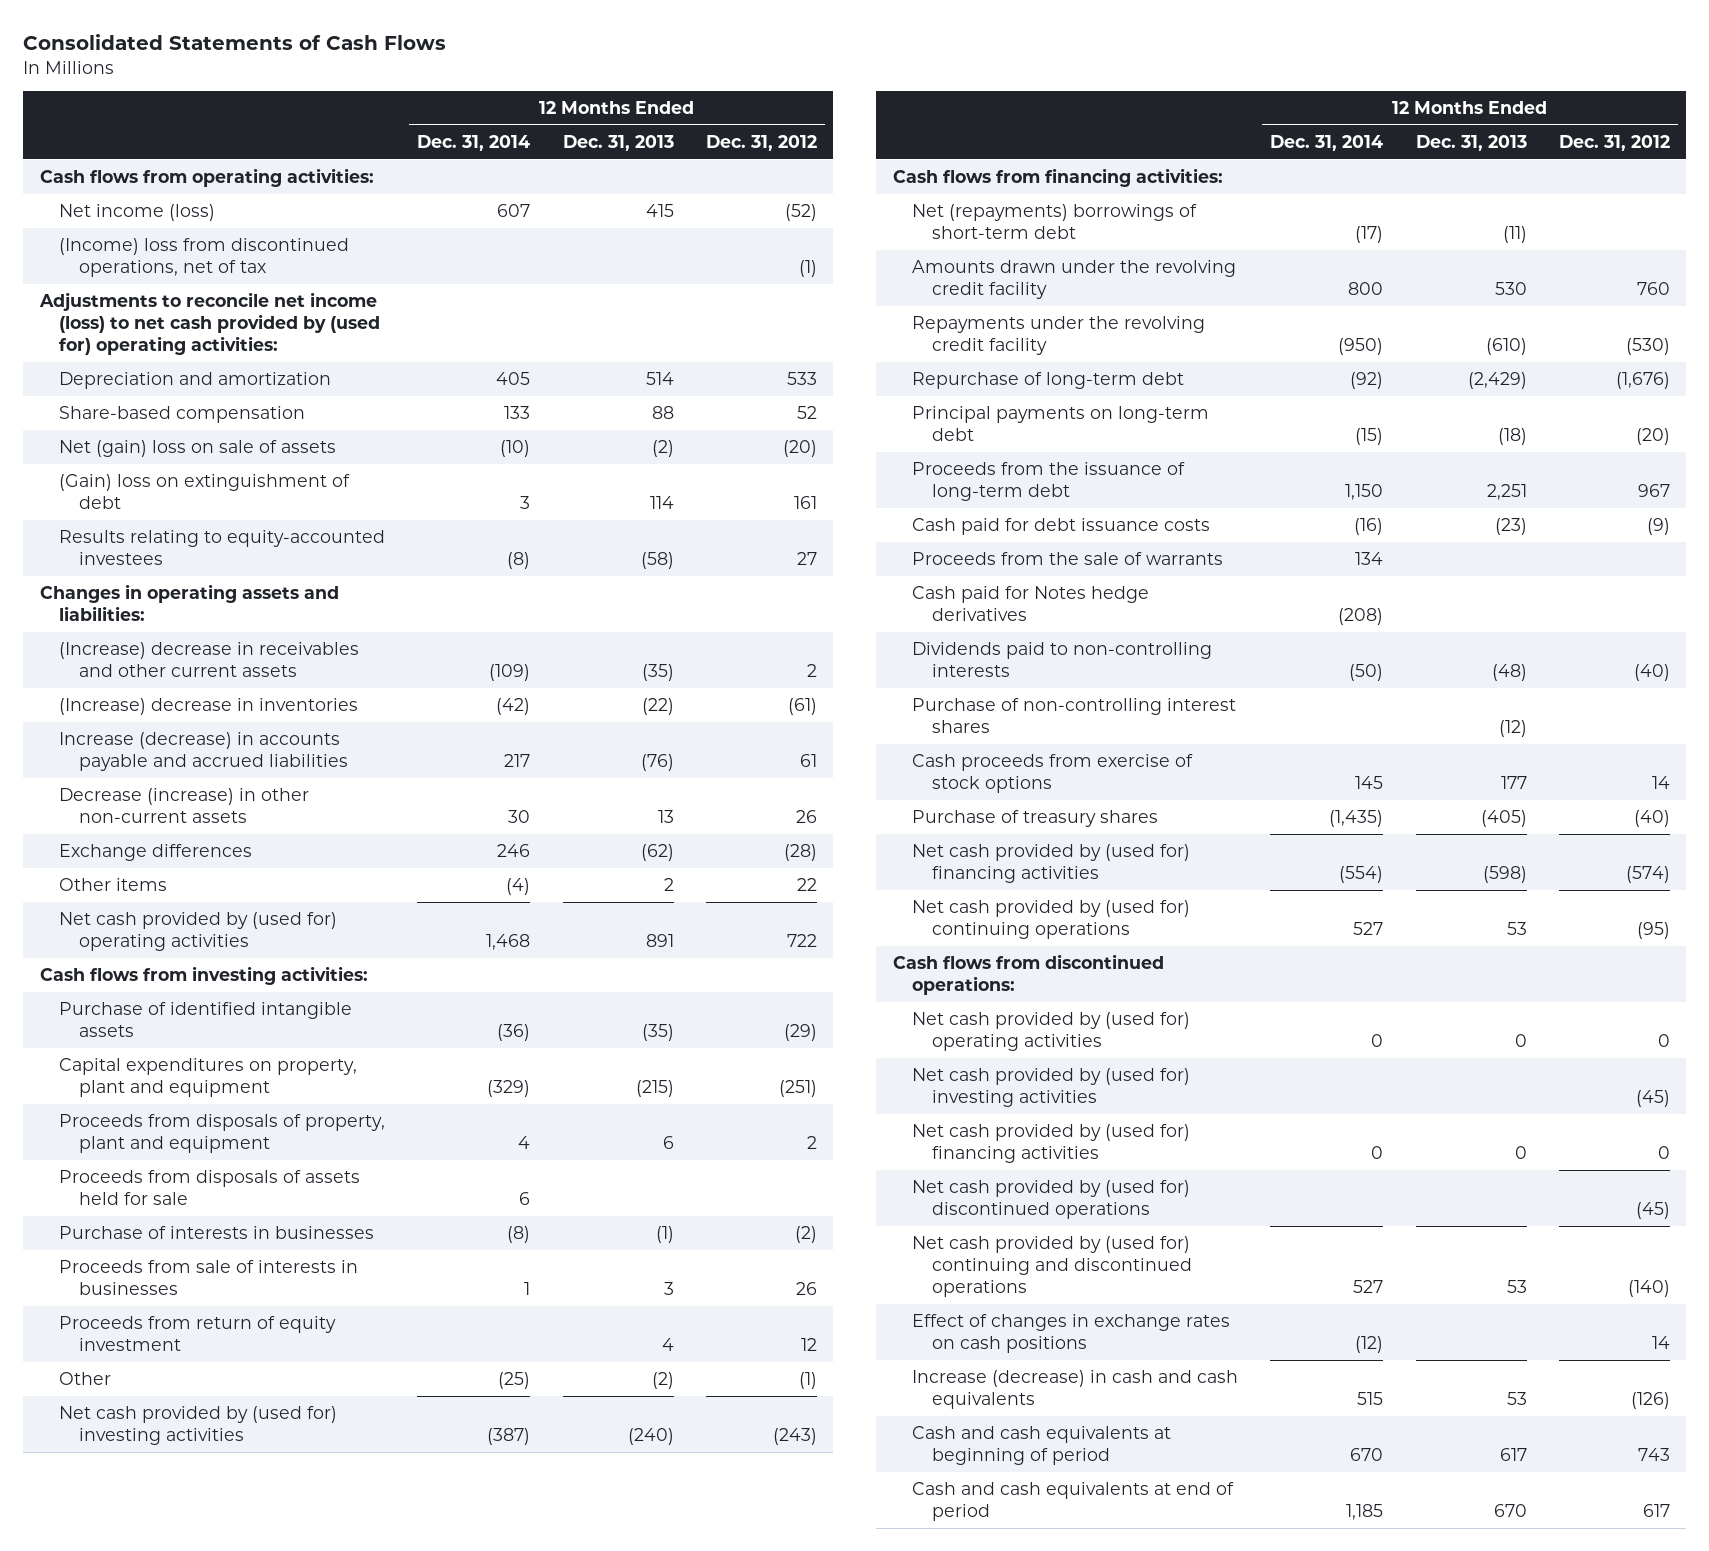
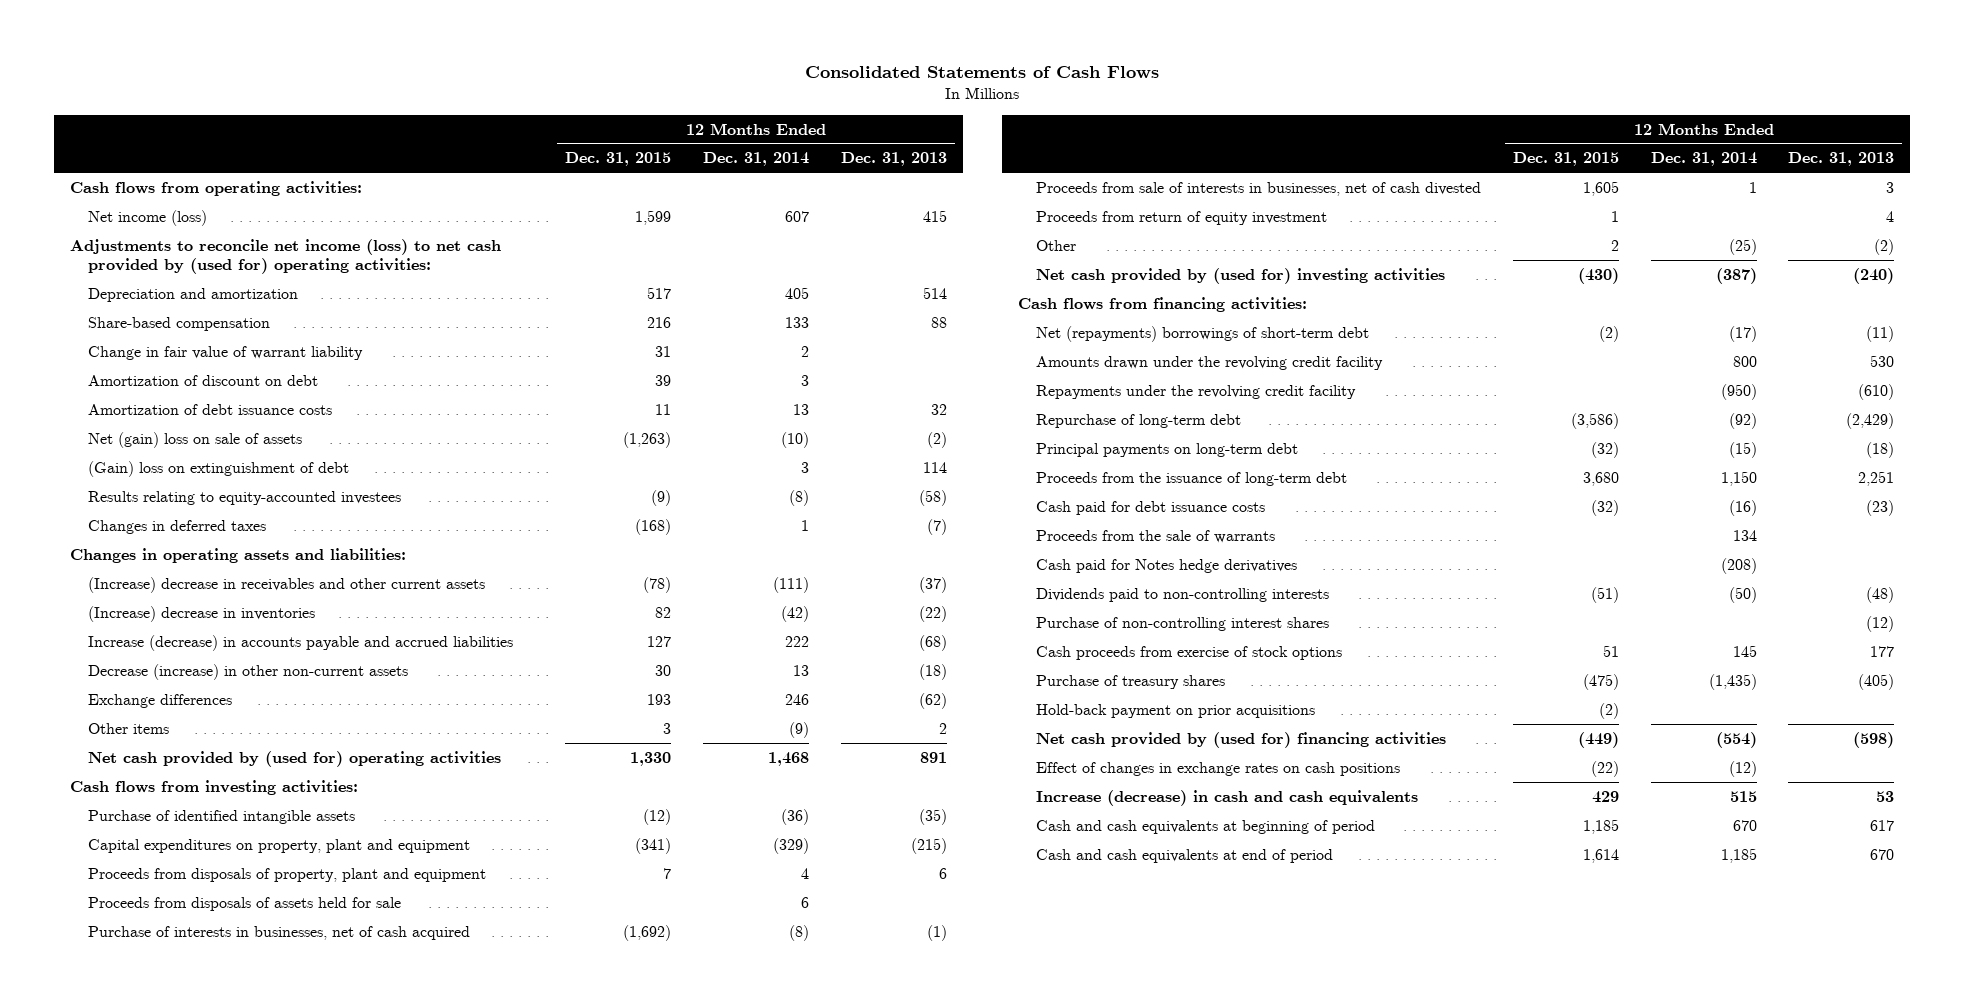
- | 12 Months Ended Dec. 31, 2014 | 12 Months Ended Dec. 31, 2013 | 12 Months Ended Dec. 31, 2012
+ | 12 Months Ended Dec. 31, 2015 | 12 Months Ended Dec. 31, 2014 | 12 Months Ended Dec. 31, 2013
- (Income) loss from discontinued operations, net of tax | | | (1)
+ Change in fair value of warrant liability | 31 | 2 |
+ Amortization of discount on debt | 39 | 3 |
+ Amortization of debt issuance costs | 11 | 13 | 32
+ Changes in deferred taxes | (168) | 1 | (7)
- (Increase) decrease in receivables and other current assets | (109) | (35) | 2
+ (Increase) decrease in receivables and other current assets | (78) | (111) | (37)
- Increase (decrease) in accounts payable and accrued liabilities | 217 | (76) | 61
- Decrease (increase) in other non-current assets | 30 | 13 | 26
+ Increase (decrease) in accounts payable and accrued liabilities | 127 | 222 | (68)
+ Decrease (increase) in other non-current assets | 30 | 13 | (18)
- Other items | (4) | 2 | 22
+ Other items | 3 | (9) | 2
- Purchase of interests in businesses | (8) | (1) | (2)
- Proceeds from sale of interests in businesses | 1 | 3 | 26
+ Purchase of interests in businesses, net of cash acquired | (1,692) | (8) | (1)
+ Proceeds from sale of interests in businesses, net of cash divested | 1,605 | 1 | 3
+ Hold-back payment on prior acquisitions | (2) | |
- Net cash provided by (used for) continuing operations | 527 | 53 | (95)
- Cash flows from discontinued operations:
- Net cash provided by (used for) operating activities | 0 | 0 | 0
- Net cash provided by (used for) investing activities | | | (45)
- Net cash provided by (used for) financing activities | 0 | 0 | 0
- Net cash provided by (used for) discontinued operations | | | (45)
- Net cash provided by (used for) continuing and discontinued operations | 527 | 53 | (140)

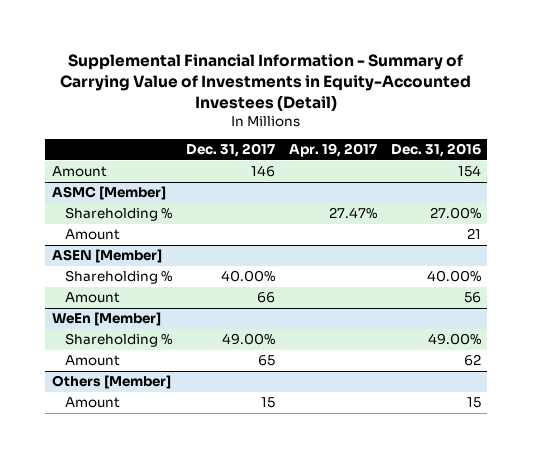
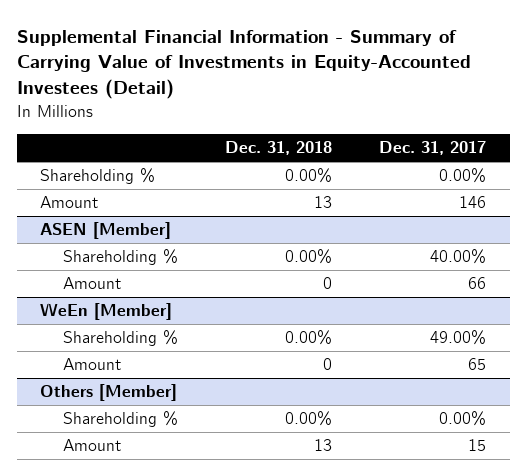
- | Dec. 31, 2017 | Apr. 19, 2017 | Dec. 31, 2016
+ | Dec. 31, 2018 | Dec. 31, 2017
+ Shareholding % | 0.00% | 0.00%
- ASMC [Member]
- Shareholding % | | 27.47% | 27.00%
- Amount | | | 21
@ Others [Member]
+ Shareholding % | 0.00% | 0.00%

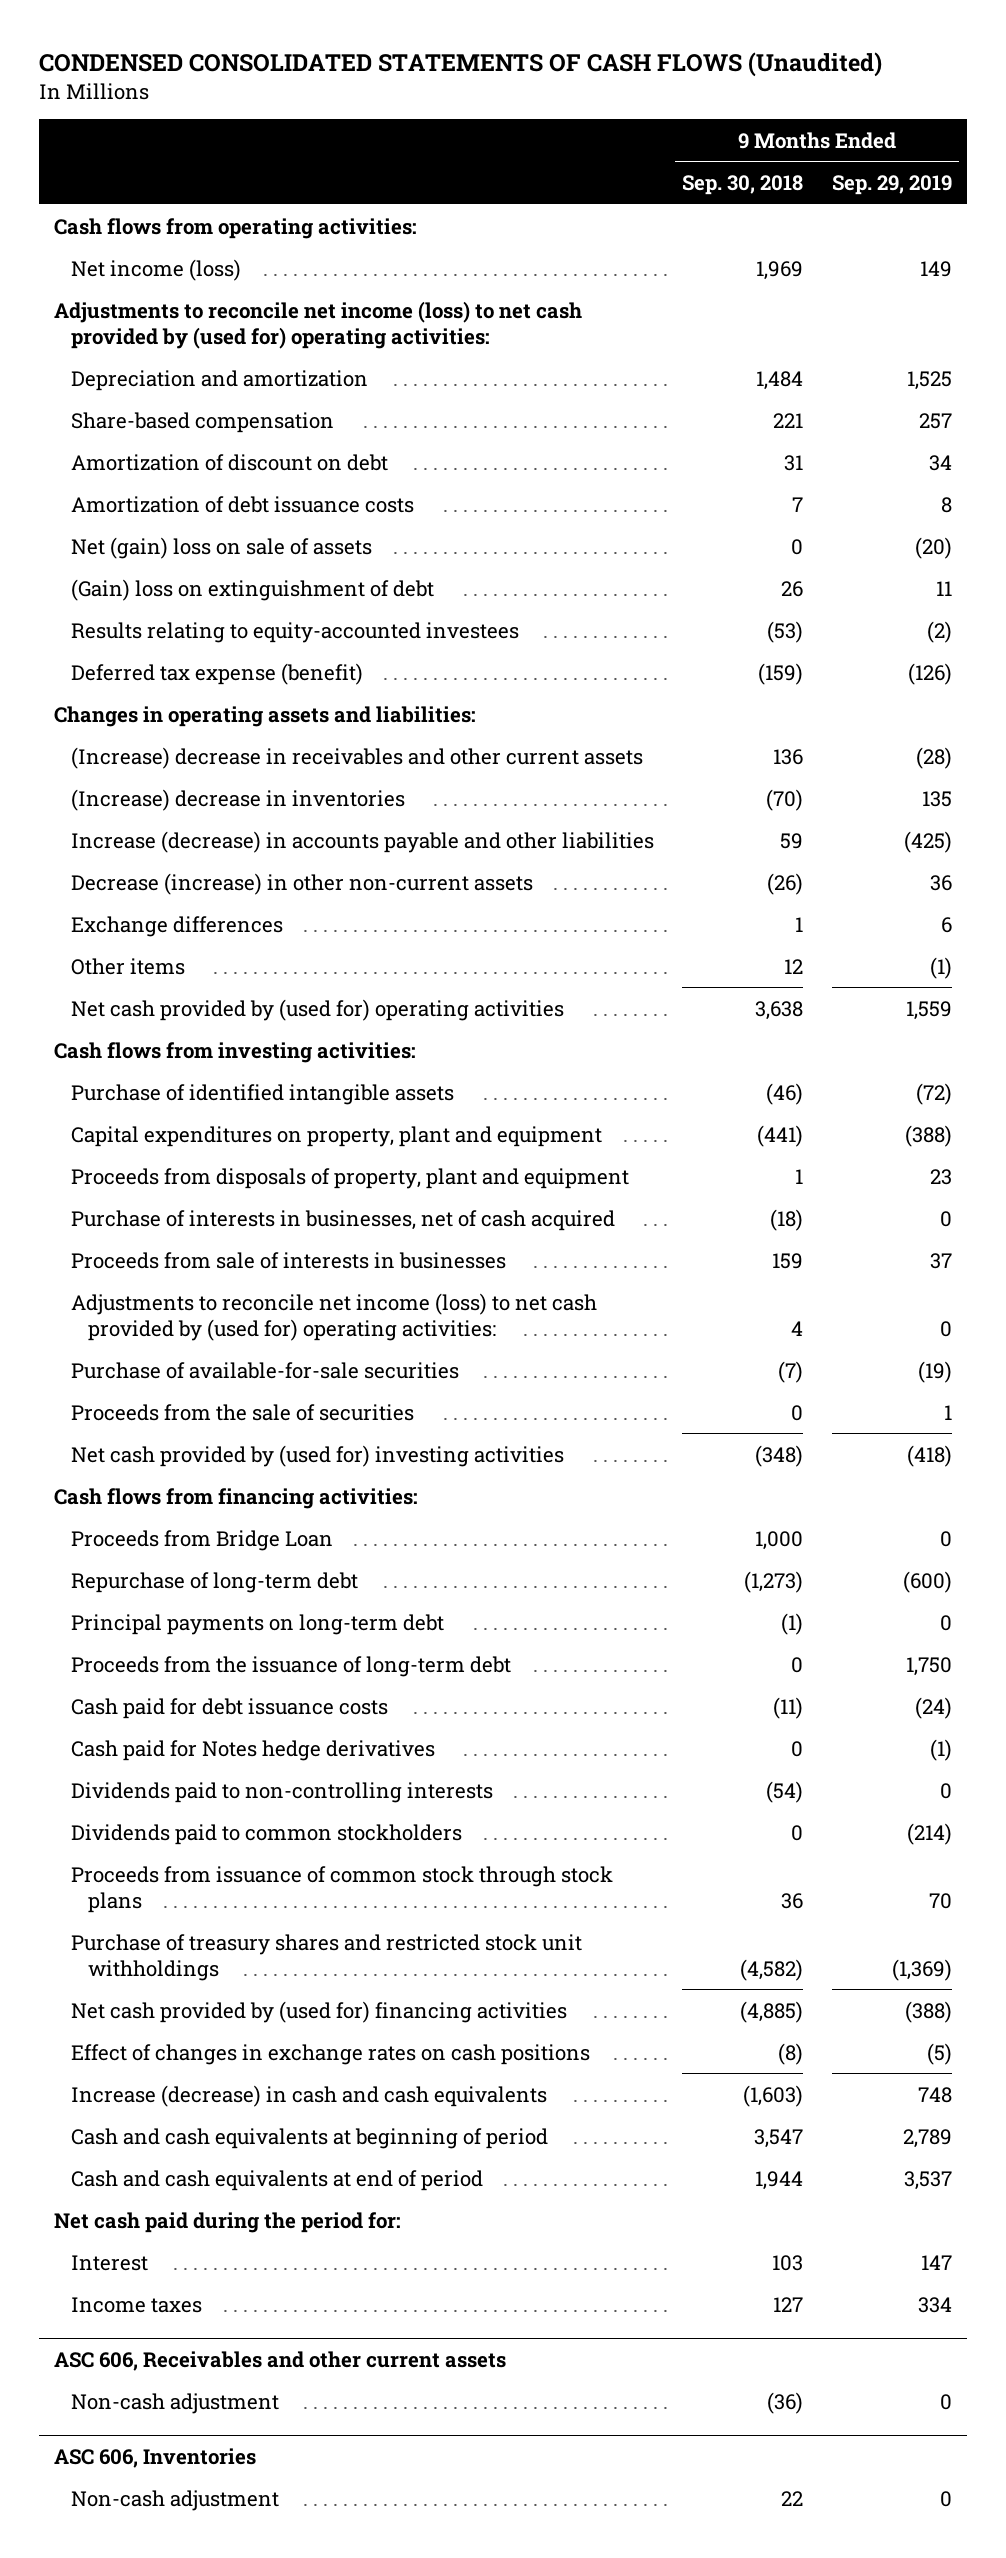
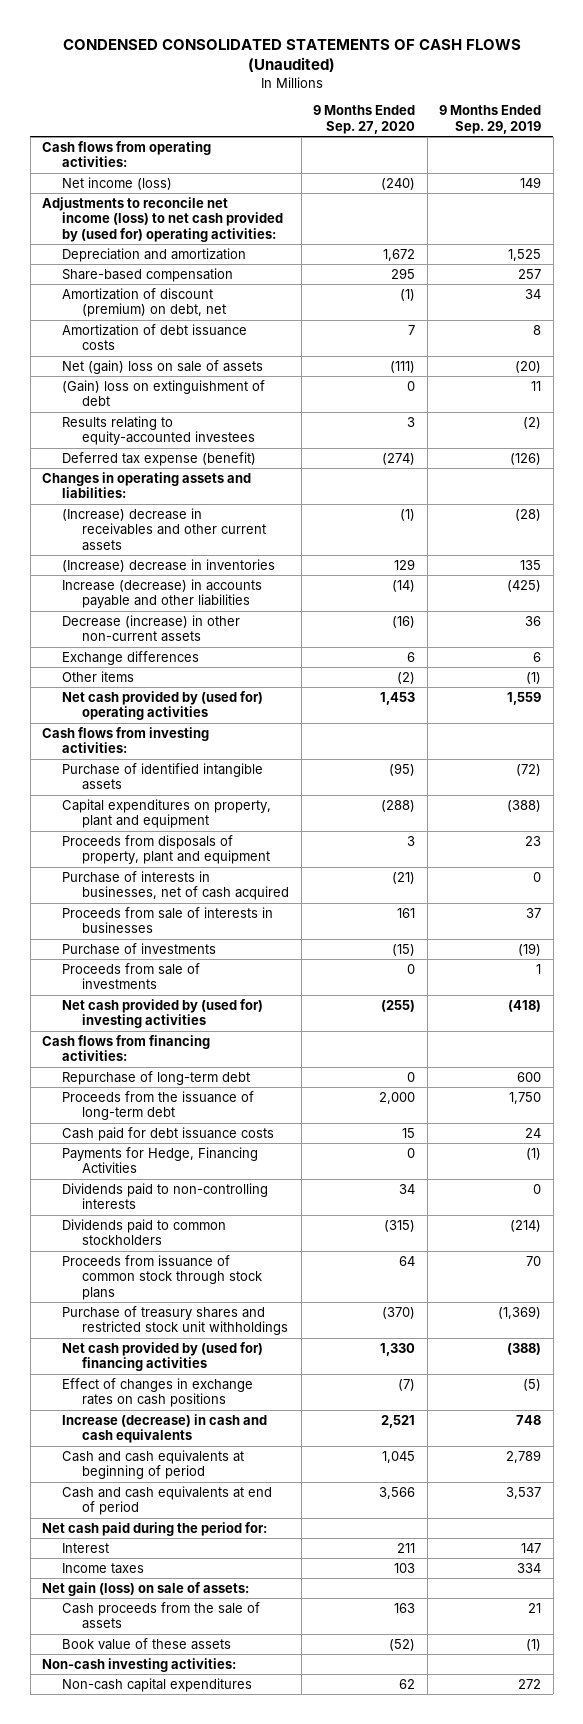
- | 9 Months Ended Sep. 30, 2018 | 9 Months Ended Sep. 29, 2019
+ | 9 Months Ended Sep. 27, 2020 | 9 Months Ended Sep. 29, 2019
- Amortization of discount on debt | 31 | 34
+ Amortization of discount (premium) on debt, net | (1) | 34
- Adjustments to reconcile net income (loss) to net cash provided by (used for) operating activities: | 4 | 0
- Purchase of available-for-sale securities | (7) | (19)
- Proceeds from the sale of securities | 0 | 1
+ Purchase of investments | (15) | (19)
+ Proceeds from sale of investments | 0 | 1
- Proceeds from Bridge Loan | 1,000 | 0
- Repurchase of long-term debt | (1,273) | (600)
- Principal payments on long-term debt | (1) | 0
+ Repurchase of long-term debt | 0 | 600
- Cash paid for debt issuance costs | (11) | (24)
- Cash paid for Notes hedge derivatives | 0 | (1)
+ Cash paid for debt issuance costs | 15 | 24
+ Payments for Hedge, Financing Activities | 0 | (1)
- ASC 606, Receivables and other current assets
- Non-cash adjustment | (36) | 0
- ASC 606, Inventories
- Non-cash adjustment | 22 | 0
+ Net gain (loss) on sale of assets:
+ Cash proceeds from the sale of assets | 163 | 21
+ Book value of these assets | (52) | (1)
+ Non-cash investing activities:
+ Non-cash capital expenditures | 62 | 272

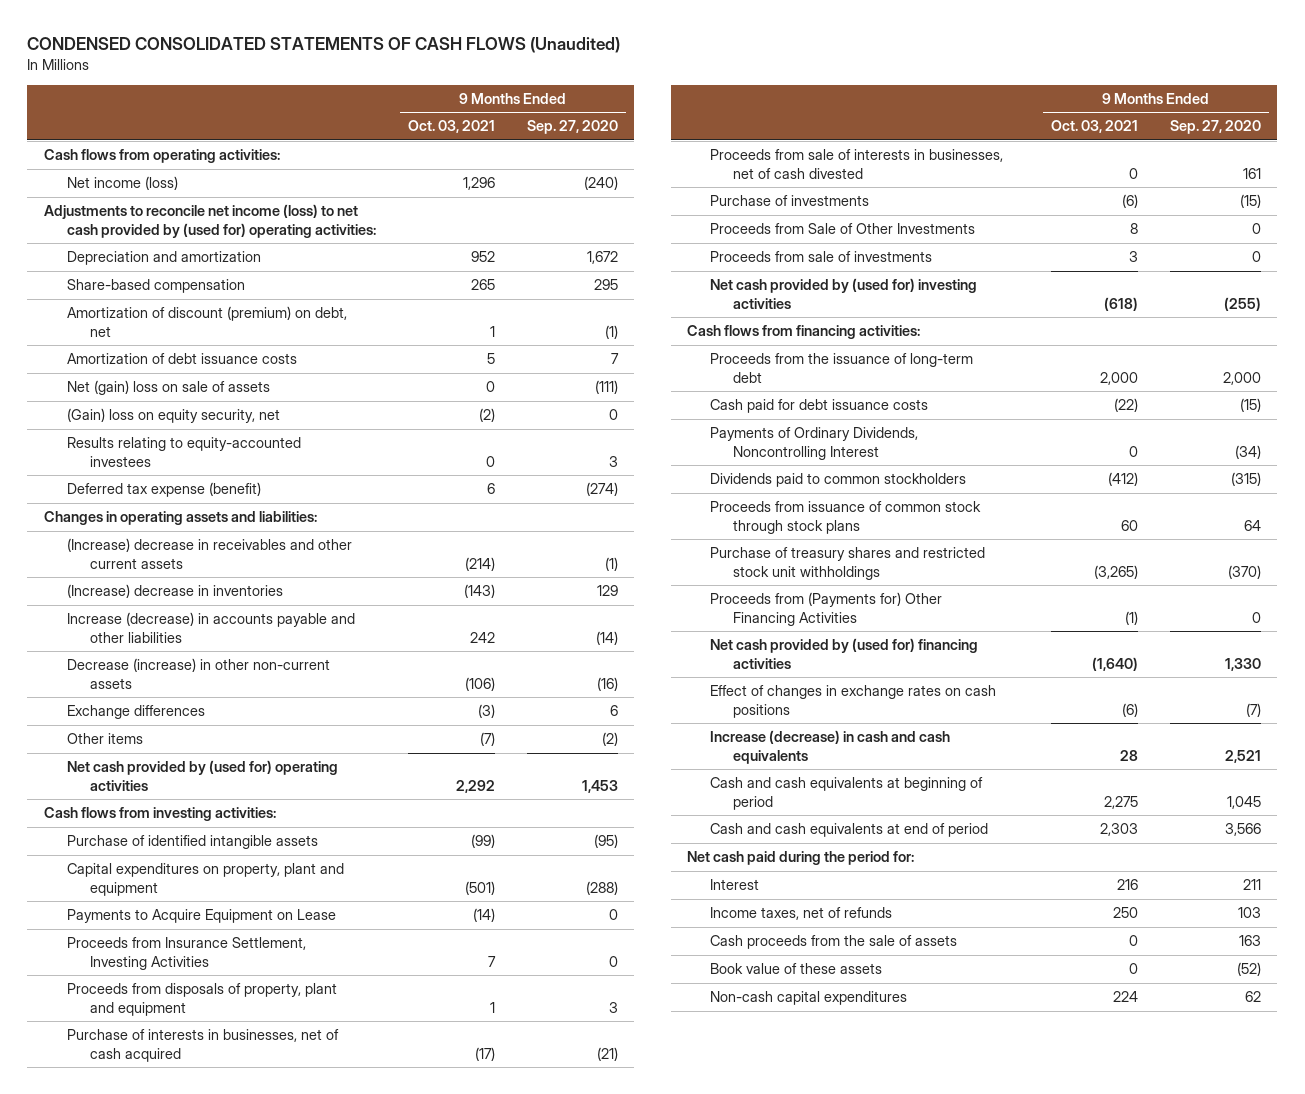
- | 9 Months Ended Sep. 27, 2020 | 9 Months Ended Sep. 29, 2019
+ | 9 Months Ended Oct. 03, 2021 | 9 Months Ended Sep. 27, 2020
- (Gain) loss on extinguishment of debt | 0 | 11
+ (Gain) loss on equity security, net | (2) | 0
+ Payments to Acquire Equipment on Lease | (14) | 0
+ Proceeds from Insurance Settlement, Investing Activities | 7 | 0
- Proceeds from sale of interests in businesses | 161 | 37
+ Proceeds from sale of interests in businesses, net of cash divested | 0 | 161
+ Proceeds from Sale of Other Investments | 8 | 0
- Repurchase of long-term debt | 0 | 600
- Cash paid for debt issuance costs | 15 | 24
- Payments for Hedge, Financing Activities | 0 | (1)
- Dividends paid to non-controlling interests | 34 | 0
+ Cash paid for debt issuance costs | (22) | (15)
+ Payments of Ordinary Dividends, Noncontrolling Interest | 0 | (34)
+ Proceeds from (Payments for) Other Financing Activities | (1) | 0
- Income taxes | 103 | 334
- Net gain (loss) on sale of assets:
+ Income taxes, net of refunds | 250 | 103
- Non-cash investing activities:

